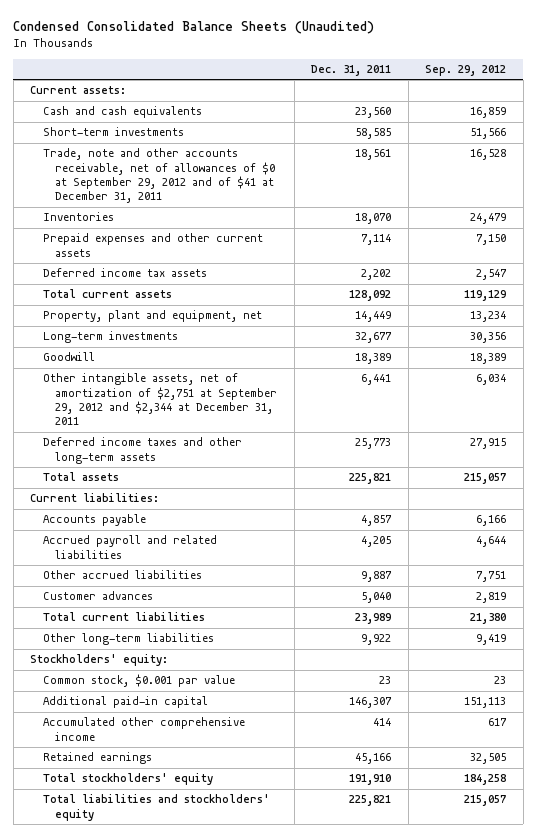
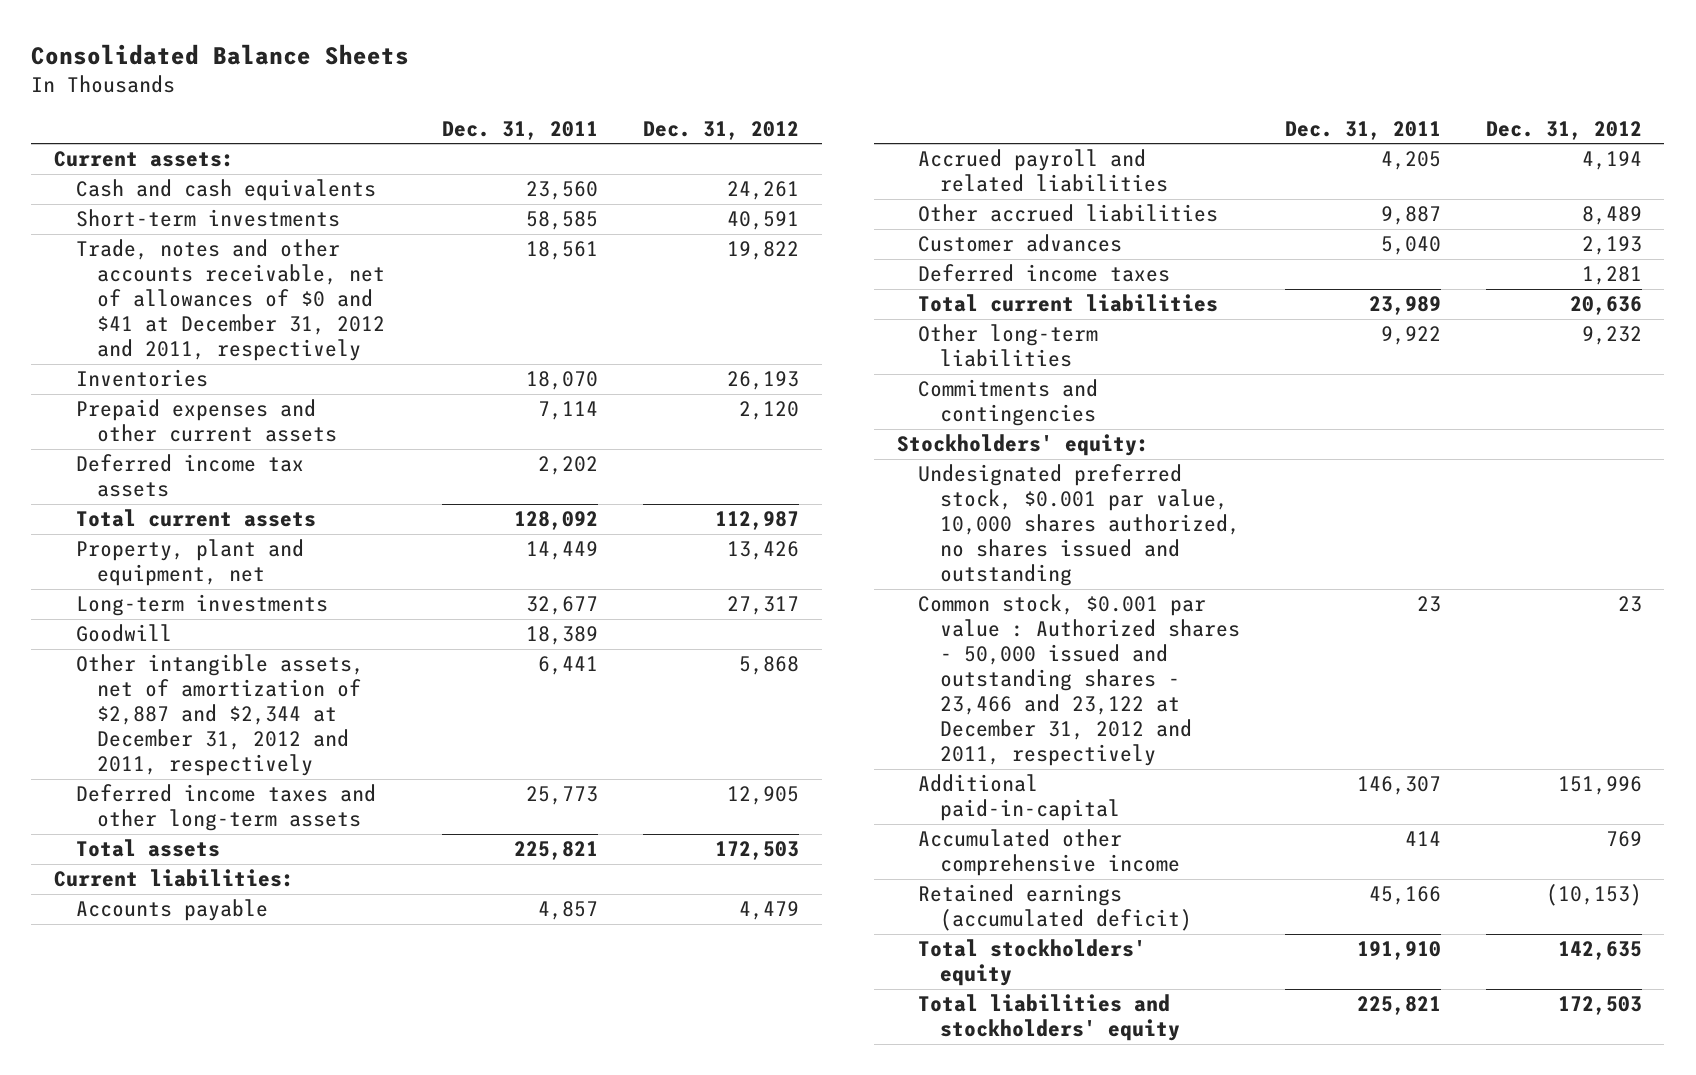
- Condensed Consolidated Balance Sheets (Unaudited)
+ Consolidated Balance Sheets
- | Dec. 31, 2011 | Sep. 29, 2012
+ | Dec. 31, 2011 | Dec. 31, 2012
- Trade, note and other accounts receivable, net of allowances of $0 at September 29, 2012 and of $41 at December 31, 2011 | 18,561 | 16,528
+ Trade, notes and other accounts receivable, net of allowances of $0 and $41 at December 31, 2012 and 2011, respectively | 18,561 | 19,822
- Other intangible assets, net of amortization of $2,751 at September 29, 2012 and $2,344 at December 31, 2011 | 6,441 | 6,034
+ Other intangible assets, net of amortization of $2,887 and $2,344 at December 31, 2012 and 2011, respectively | 6,441 | 5,868
+ Deferred income taxes | | 1,281
+ Commitments and contingencies
- Common stock, $0.001 par value | 23 | 23
- Additional paid-in capital | 146,307 | 151,113
+ Undesignated preferred stock, $0.001 par value, 10,000 shares authorized, no shares issued and outstanding
+ Common stock, $0.001 par value : Authorized shares - 50,000 issued and outstanding shares - 23,466 and 23,122 at December 31, 2012 and 2011, respectively | 23 | 23
+ Additional paid-in-capital | 146,307 | 151,996
- Retained earnings | 45,166 | 32,505
+ Retained earnings (accumulated deficit) | 45,166 | (10,153)

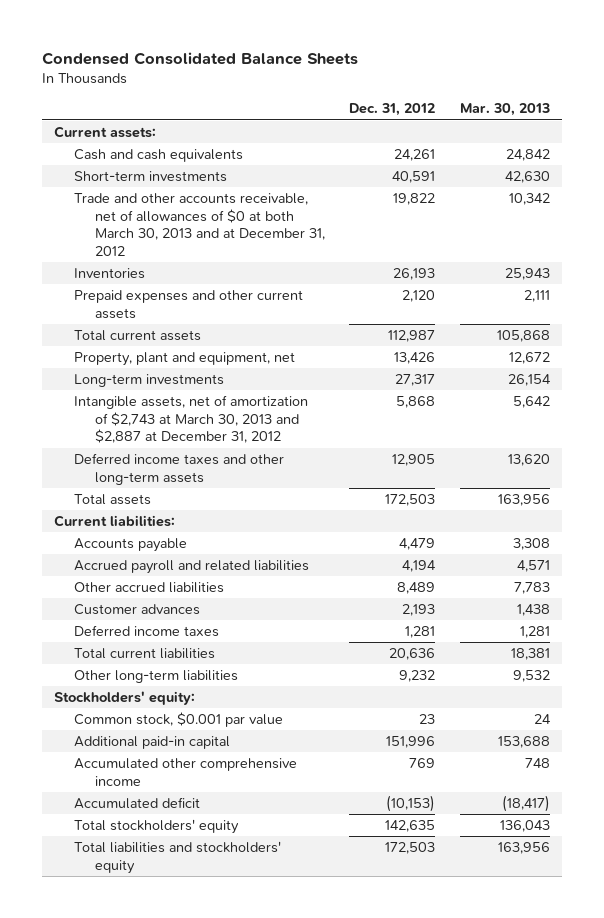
- Consolidated Balance Sheets
+ Condensed Consolidated Balance Sheets
- | Dec. 31, 2011 | Dec. 31, 2012
+ | Dec. 31, 2012 | Mar. 30, 2013
- Trade, notes and other accounts receivable, net of allowances of $0 and $41 at December 31, 2012 and 2011, respectively | 18,561 | 19,822
+ Trade and other accounts receivable, net of allowances of $0 at both March 30, 2013 and at December 31, 2012 | 19,822 | 10,342
- Deferred income tax assets | 2,202 |
- Goodwill | 18,389 |
- Other intangible assets, net of amortization of $2,887 and $2,344 at December 31, 2012 and 2011, respectively | 6,441 | 5,868
+ Intangible assets, net of amortization of $2,743 at March 30, 2013 and $2,887 at December 31, 2012 | 5,868 | 5,642
- Commitments and contingencies
- Undesignated preferred stock, $0.001 par value, 10,000 shares authorized, no shares issued and outstanding
- Common stock, $0.001 par value : Authorized shares - 50,000 issued and outstanding shares - 23,466 and 23,122 at December 31, 2012 and 2011, respectively | 23 | 23
- Additional paid-in-capital | 146,307 | 151,996
+ Common stock, $0.001 par value | 23 | 24
+ Additional paid-in capital | 151,996 | 153,688
- Retained earnings (accumulated deficit) | 45,166 | (10,153)
+ Accumulated deficit | (10,153) | (18,417)

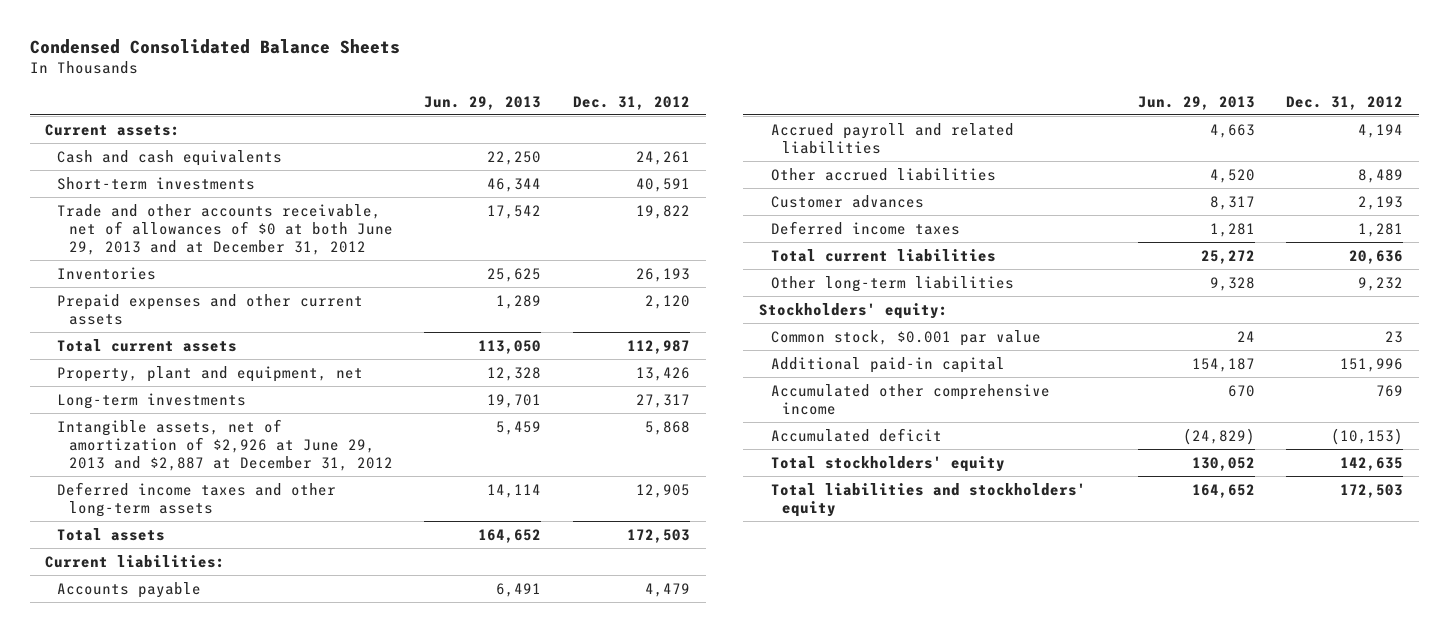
- | Dec. 31, 2012 | Mar. 30, 2013
+ | Jun. 29, 2013 | Dec. 31, 2012
- Trade and other accounts receivable, net of allowances of $0 at both March 30, 2013 and at December 31, 2012 | 19,822 | 10,342
+ Trade and other accounts receivable, net of allowances of $0 at both June 29, 2013 and at December 31, 2012 | 17,542 | 19,822
- Intangible assets, net of amortization of $2,743 at March 30, 2013 and $2,887 at December 31, 2012 | 5,868 | 5,642
+ Intangible assets, net of amortization of $2,926 at June 29, 2013 and $2,887 at December 31, 2012 | 5,459 | 5,868

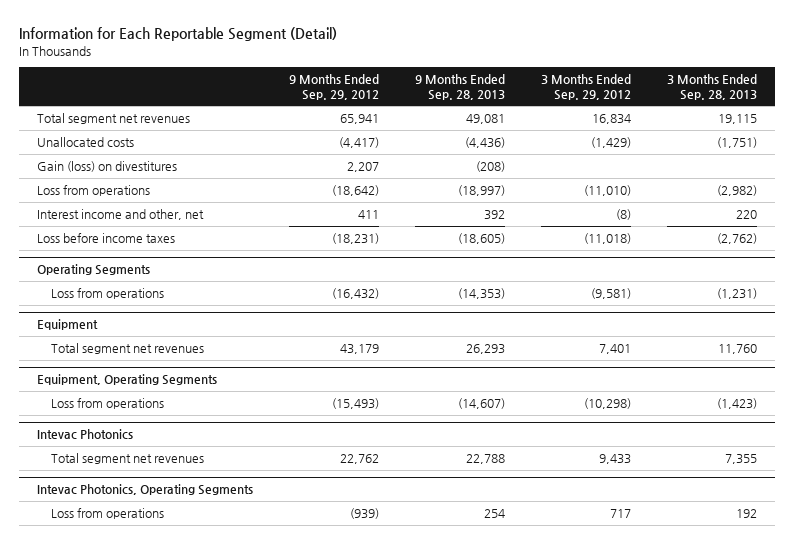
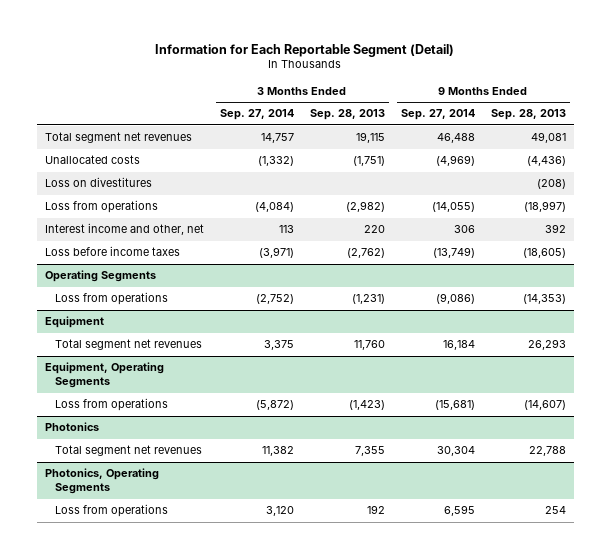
- | 9 Months Ended Sep. 29, 2012 | 9 Months Ended Sep. 28, 2013 | 3 Months Ended Sep. 29, 2012 | 3 Months Ended Sep. 28, 2013
+ | 3 Months Ended Sep. 27, 2014 | 3 Months Ended Sep. 28, 2013 | 9 Months Ended Sep. 27, 2014 | 9 Months Ended Sep. 28, 2013
- Gain (loss) on divestitures | 2,207 | (208) | |
+ Loss on divestitures | | | | (208)
- Intevac Photonics
+ Photonics
- Intevac Photonics, Operating Segments
+ Photonics, Operating Segments

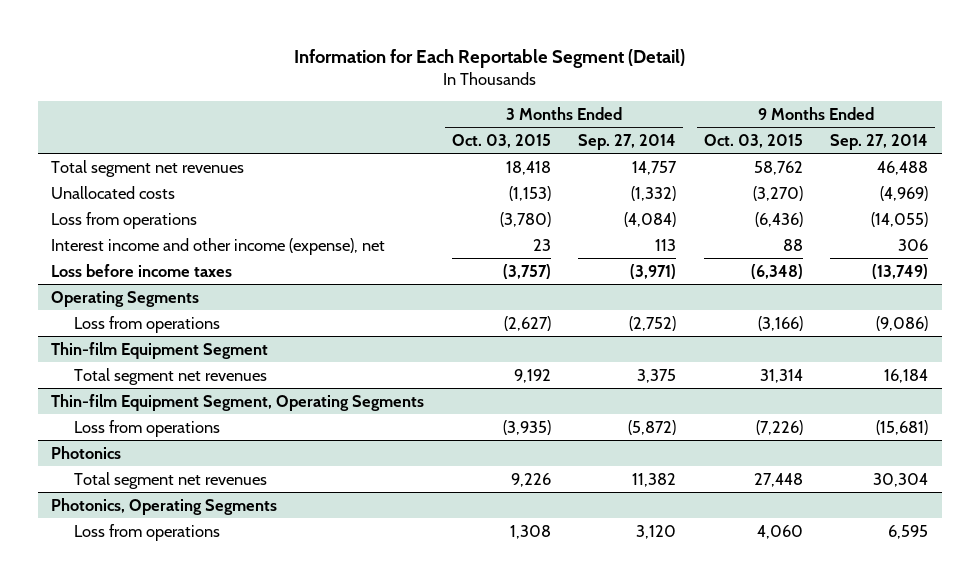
- | 3 Months Ended Sep. 27, 2014 | 3 Months Ended Sep. 28, 2013 | 9 Months Ended Sep. 27, 2014 | 9 Months Ended Sep. 28, 2013
+ | 3 Months Ended Oct. 03, 2015 | 3 Months Ended Sep. 27, 2014 | 9 Months Ended Oct. 03, 2015 | 9 Months Ended Sep. 27, 2014
- Loss on divestitures | | | | (208)
- Interest income and other, net | 113 | 220 | 306 | 392
+ Interest income and other income (expense), net | 23 | 113 | 88 | 306
- Equipment
+ Thin-film Equipment Segment
- Equipment, Operating Segments
+ Thin-film Equipment Segment, Operating Segments

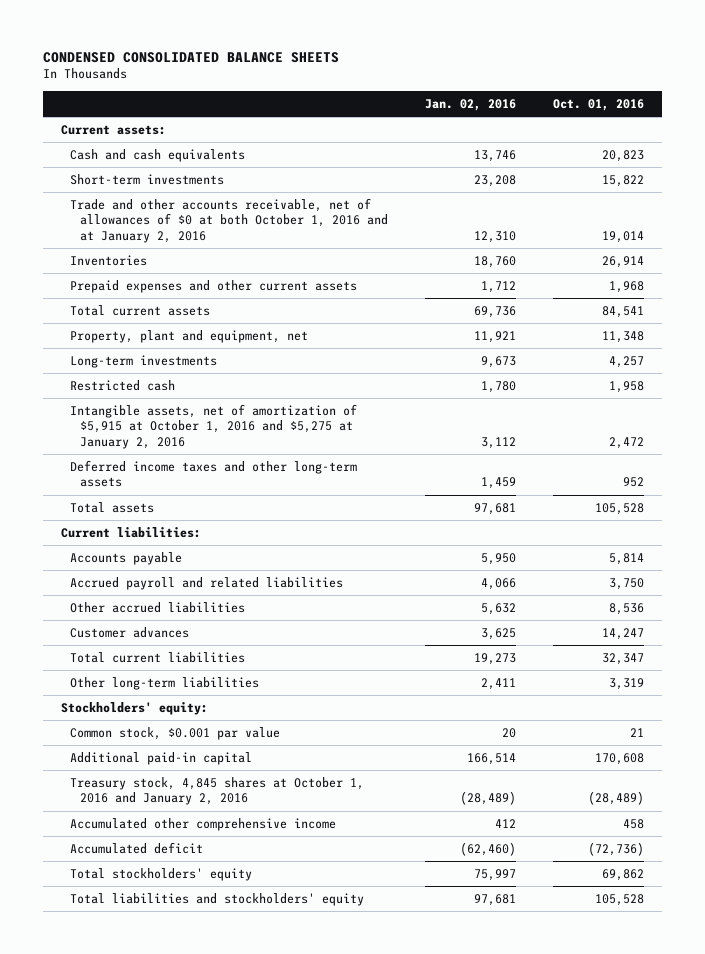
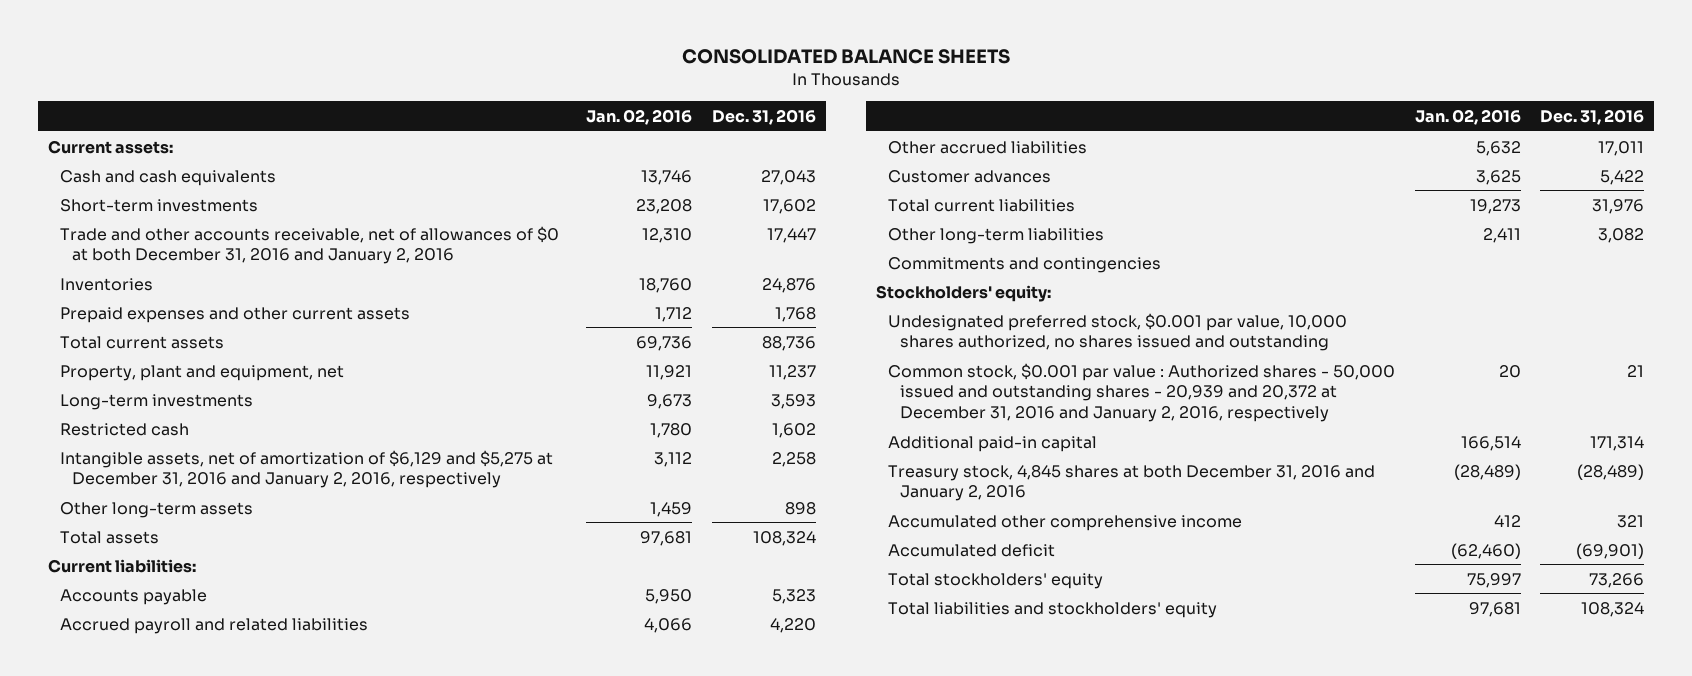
- CONDENSED CONSOLIDATED BALANCE SHEETS
+ CONSOLIDATED BALANCE SHEETS
- | Jan. 02, 2016 | Oct. 01, 2016
+ | Jan. 02, 2016 | Dec. 31, 2016
- Trade and other accounts receivable, net of allowances of $0 at both October 1, 2016 and at January 2, 2016 | 12,310 | 19,014
+ Trade and other accounts receivable, net of allowances of $0 at both December 31, 2016 and January 2, 2016 | 12,310 | 17,447
- Intangible assets, net of amortization of $5,915 at October 1, 2016 and $5,275 at January 2, 2016 | 3,112 | 2,472
- Deferred income taxes and other long-term assets | 1,459 | 952
+ Intangible assets, net of amortization of $6,129 and $5,275 at December 31, 2016 and January 2, 2016, respectively | 3,112 | 2,258
+ Other long-term assets | 1,459 | 898
+ Commitments and contingencies
- Common stock, $0.001 par value | 20 | 21
+ Undesignated preferred stock, $0.001 par value, 10,000 shares authorized, no shares issued and outstanding
+ Common stock, $0.001 par value : Authorized shares - 50,000 issued and outstanding shares - 20,939 and 20,372 at December 31, 2016 and January 2, 2016, respectively | 20 | 21
- Treasury stock, 4,845 shares at October 1, 2016 and January 2, 2016 | (28,489) | (28,489)
+ Treasury stock, 4,845 shares at both December 31, 2016 and January 2, 2016 | (28,489) | (28,489)

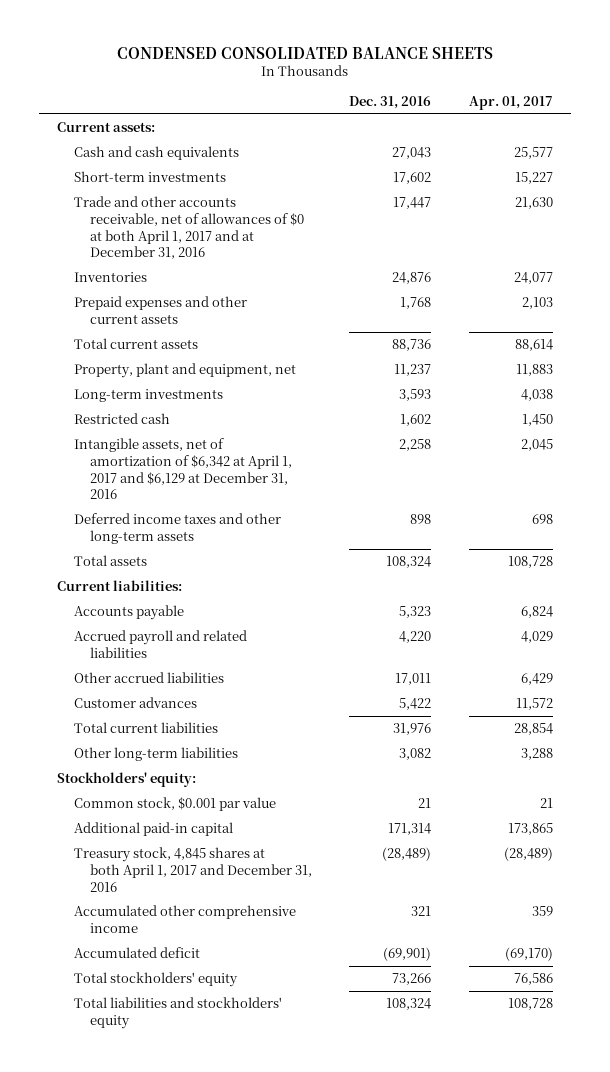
- CONSOLIDATED BALANCE SHEETS
+ CONDENSED CONSOLIDATED BALANCE SHEETS
- | Jan. 02, 2016 | Dec. 31, 2016
+ | Dec. 31, 2016 | Apr. 01, 2017
- Trade and other accounts receivable, net of allowances of $0 at both December 31, 2016 and January 2, 2016 | 12,310 | 17,447
+ Trade and other accounts receivable, net of allowances of $0 at both April 1, 2017 and at December 31, 2016 | 17,447 | 21,630
- Intangible assets, net of amortization of $6,129 and $5,275 at December 31, 2016 and January 2, 2016, respectively | 3,112 | 2,258
- Other long-term assets | 1,459 | 898
+ Intangible assets, net of amortization of $6,342 at April 1, 2017 and $6,129 at December 31, 2016 | 2,258 | 2,045
+ Deferred income taxes and other long-term assets | 898 | 698
- Commitments and contingencies
- Undesignated preferred stock, $0.001 par value, 10,000 shares authorized, no shares issued and outstanding
- Common stock, $0.001 par value : Authorized shares - 50,000 issued and outstanding shares - 20,939 and 20,372 at December 31, 2016 and January 2, 2016, respectively | 20 | 21
+ Common stock, $0.001 par value | 21 | 21
- Treasury stock, 4,845 shares at both December 31, 2016 and January 2, 2016 | (28,489) | (28,489)
+ Treasury stock, 4,845 shares at both April 1, 2017 and December 31, 2016 | (28,489) | (28,489)

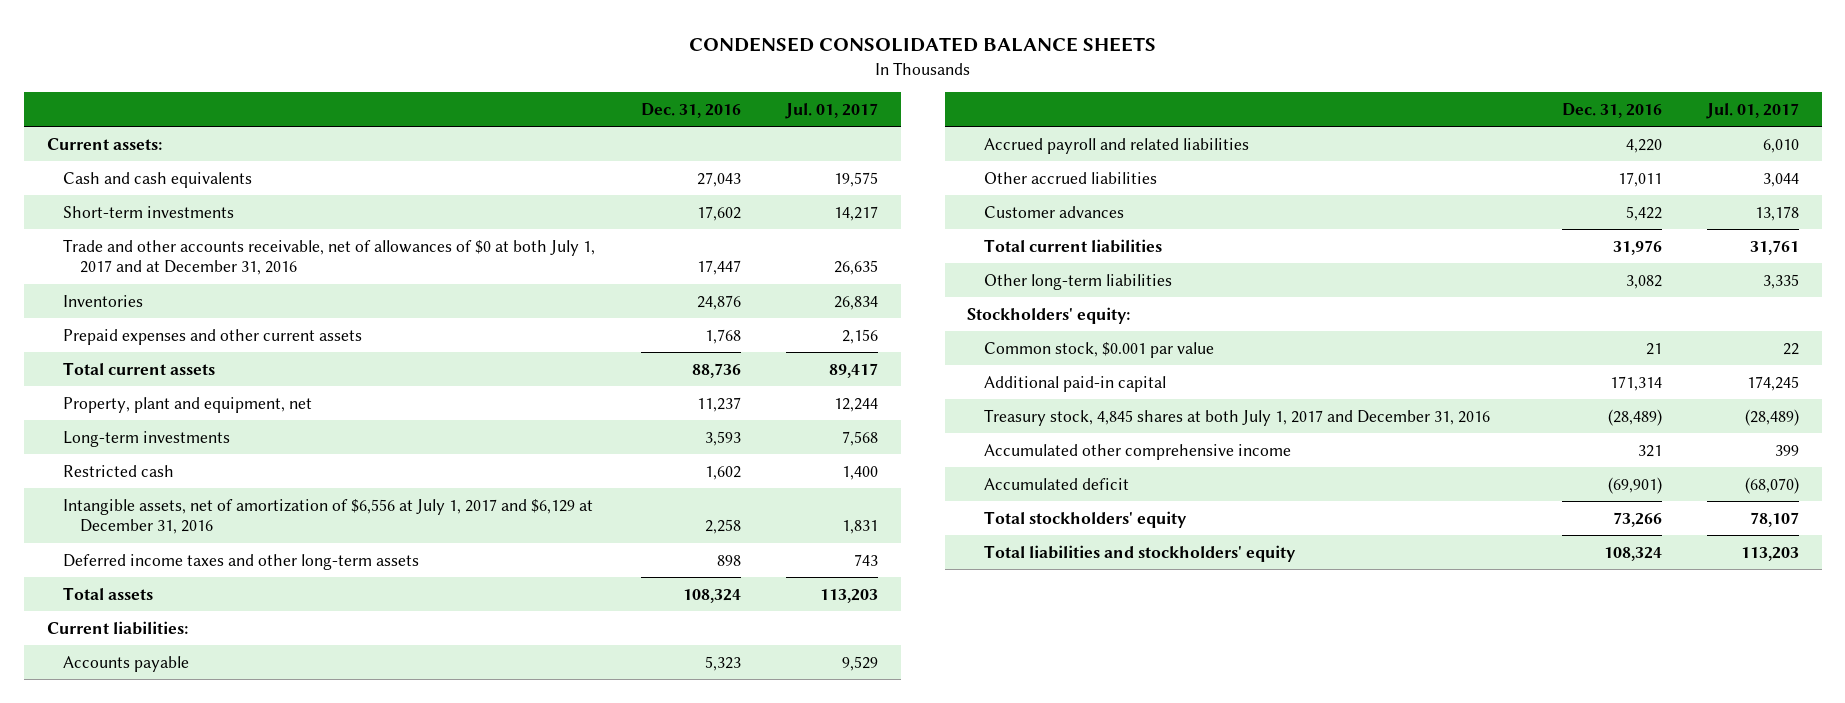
- | Dec. 31, 2016 | Apr. 01, 2017
+ | Dec. 31, 2016 | Jul. 01, 2017
- Trade and other accounts receivable, net of allowances of $0 at both April 1, 2017 and at December 31, 2016 | 17,447 | 21,630
+ Trade and other accounts receivable, net of allowances of $0 at both July 1, 2017 and at December 31, 2016 | 17,447 | 26,635
- Intangible assets, net of amortization of $6,342 at April 1, 2017 and $6,129 at December 31, 2016 | 2,258 | 2,045
+ Intangible assets, net of amortization of $6,556 at July 1, 2017 and $6,129 at December 31, 2016 | 2,258 | 1,831
- Treasury stock, 4,845 shares at both April 1, 2017 and December 31, 2016 | (28,489) | (28,489)
+ Treasury stock, 4,845 shares at both July 1, 2017 and December 31, 2016 | (28,489) | (28,489)

